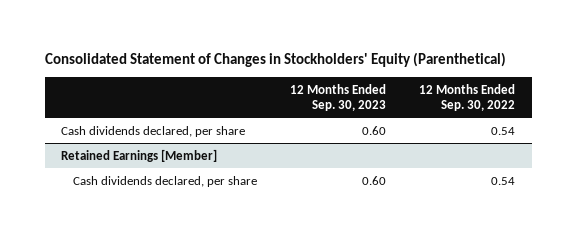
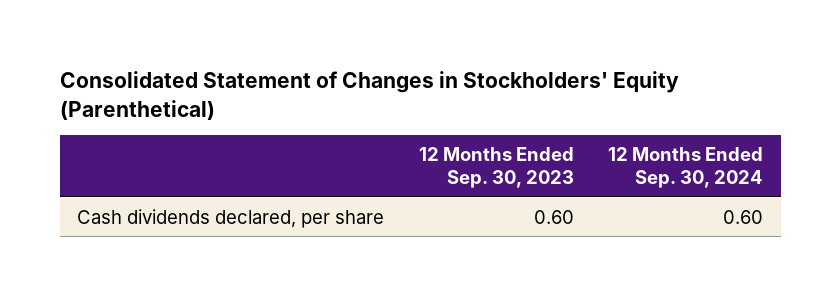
- | 12 Months Ended Sep. 30, 2023 | 12 Months Ended Sep. 30, 2022
+ | 12 Months Ended Sep. 30, 2023 | 12 Months Ended Sep. 30, 2024
- Retained Earnings [Member]
- Cash dividends declared, per share | 0.60 | 0.54

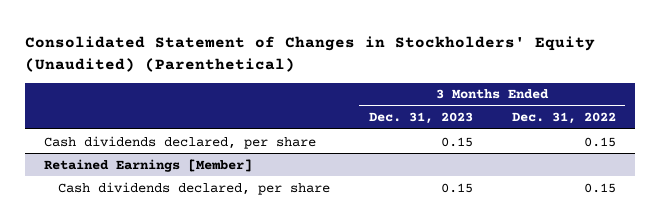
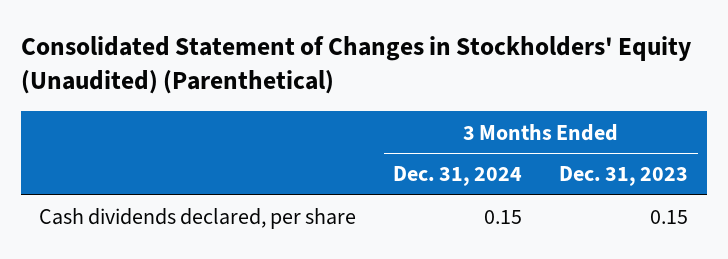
- | 3 Months Ended Dec. 31, 2023 | 3 Months Ended Dec. 31, 2022
+ | 3 Months Ended Dec. 31, 2024 | 3 Months Ended Dec. 31, 2023
- Retained Earnings [Member]
- Cash dividends declared, per share | 0.15 | 0.15

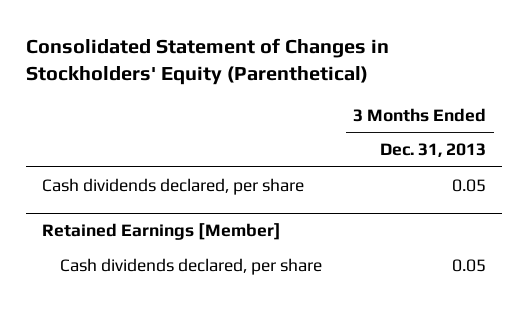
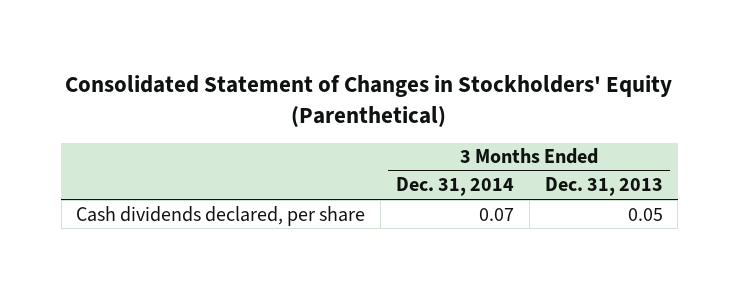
- | 3 Months Ended Dec. 31, 2013
+ | 3 Months Ended Dec. 31, 2014 | 3 Months Ended Dec. 31, 2013
- Retained Earnings [Member]
- Cash dividends declared, per share | 0.05

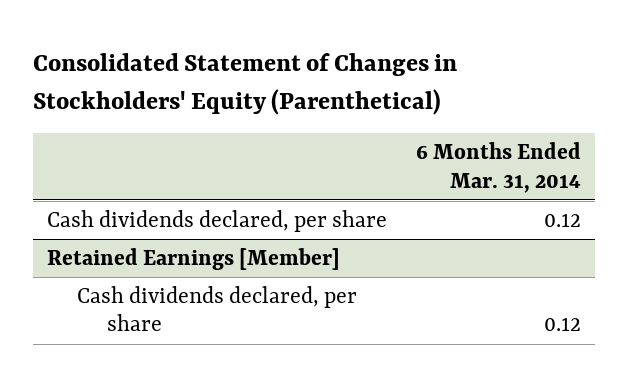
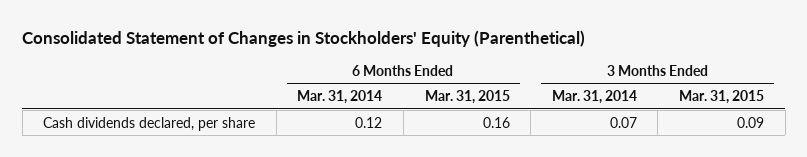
- | 6 Months Ended Mar. 31, 2014
+ | 6 Months Ended Mar. 31, 2014 | 6 Months Ended Mar. 31, 2015 | 3 Months Ended Mar. 31, 2014 | 3 Months Ended Mar. 31, 2015
- Retained Earnings [Member]
- Cash dividends declared, per share | 0.12

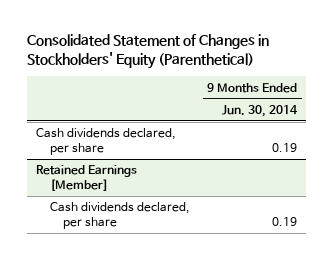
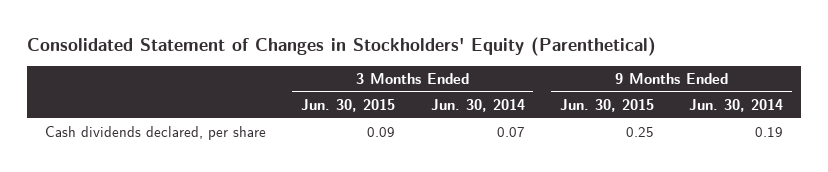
- | 9 Months Ended Jun. 30, 2014
+ | 3 Months Ended Jun. 30, 2015 | 3 Months Ended Jun. 30, 2014 | 9 Months Ended Jun. 30, 2015 | 9 Months Ended Jun. 30, 2014
- Retained Earnings [Member]
- Cash dividends declared, per share | 0.19

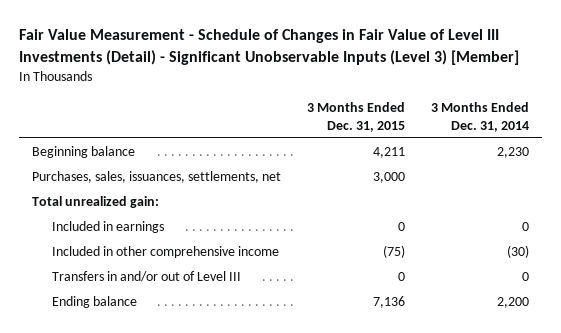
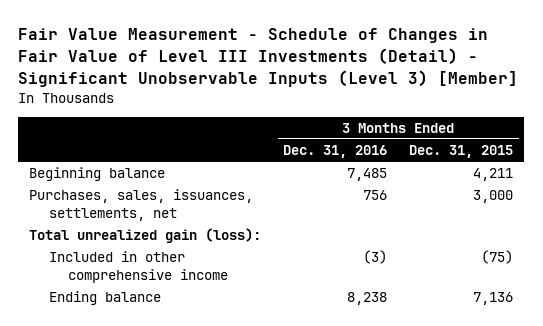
- | 3 Months Ended Dec. 31, 2015 | 3 Months Ended Dec. 31, 2014
+ | 3 Months Ended Dec. 31, 2016 | 3 Months Ended Dec. 31, 2015
- Total unrealized gain:
- Included in earnings | 0 | 0
+ Total unrealized gain (loss):
- Transfers in and/or out of Level III | 0 | 0

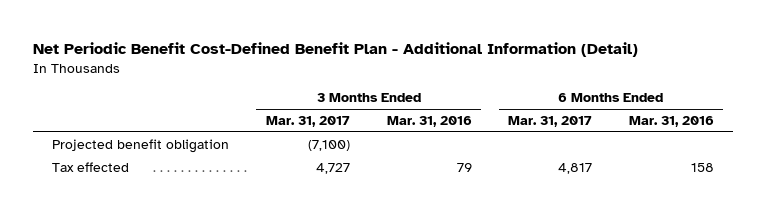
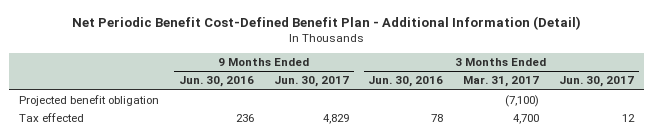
- | 3 Months Ended Mar. 31, 2017 | 3 Months Ended Mar. 31, 2016 | 6 Months Ended Mar. 31, 2017 | 6 Months Ended Mar. 31, 2016
+ | 9 Months Ended Jun. 30, 2016 | 9 Months Ended Jun. 30, 2017 | 3 Months Ended Jun. 30, 2016 | 3 Months Ended Mar. 31, 2017 | 3 Months Ended Jun. 30, 2017
- Tax effected | 4,727 | 79 | 4,817 | 158
+ Tax effected | 236 | 4,829 | 78 | 4,700 | 12

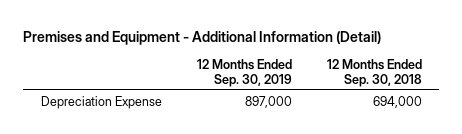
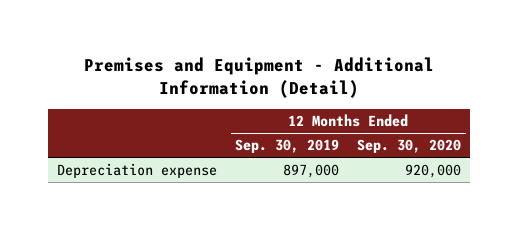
- | 12 Months Ended Sep. 30, 2019 | 12 Months Ended Sep. 30, 2018
+ | 12 Months Ended Sep. 30, 2019 | 12 Months Ended Sep. 30, 2020
- Depreciation Expense | 897,000 | 694,000
+ Depreciation expense | 897,000 | 920,000

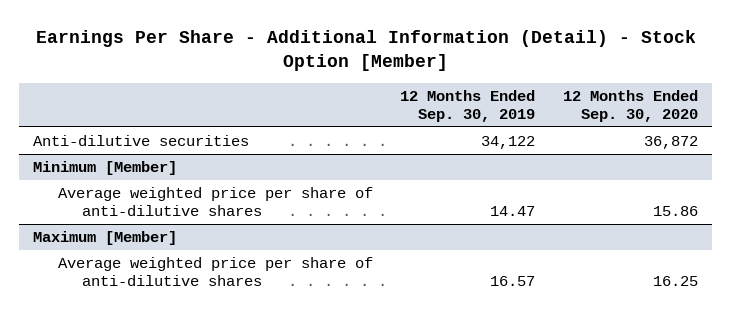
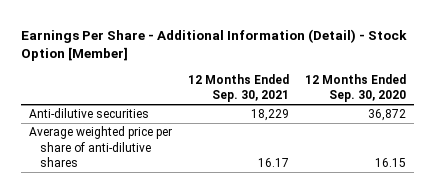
- | 12 Months Ended Sep. 30, 2019 | 12 Months Ended Sep. 30, 2020
+ | 12 Months Ended Sep. 30, 2021 | 12 Months Ended Sep. 30, 2020
- Minimum [Member]
- Average weighted price per share of anti-dilutive shares | 14.47 | 15.86
- Maximum [Member]
- Average weighted price per share of anti-dilutive shares | 16.57 | 16.25
+ Average weighted price per share of anti-dilutive shares | 16.17 | 16.15

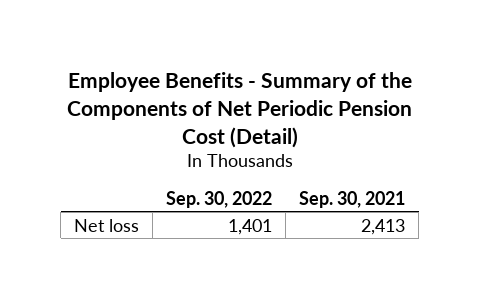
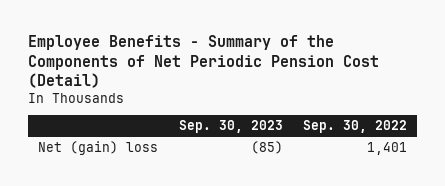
- | Sep. 30, 2022 | Sep. 30, 2021
+ | Sep. 30, 2023 | Sep. 30, 2022
- Net loss | 1,401 | 2,413
+ Net (gain) loss | (85) | 1,401

